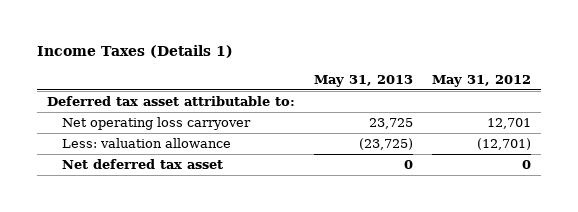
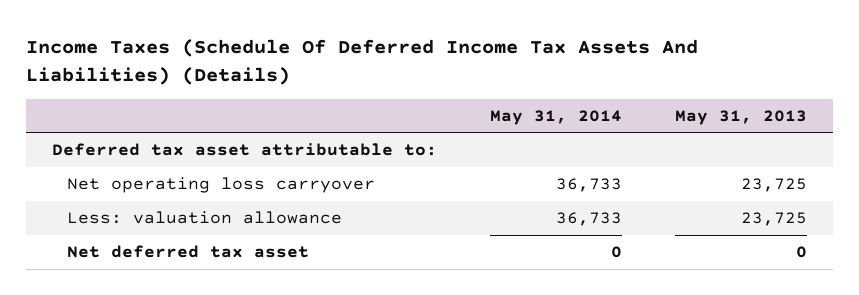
- Income Taxes (Details 1)
+ Income Taxes (Schedule Of Deferred Income Tax Assets And Liabilities) (Details)
- | May 31, 2013 | May 31, 2012
+ | May 31, 2014 | May 31, 2013
- Less: valuation allowance | (23,725) | (12,701)
+ Less: valuation allowance | 36,733 | 23,725

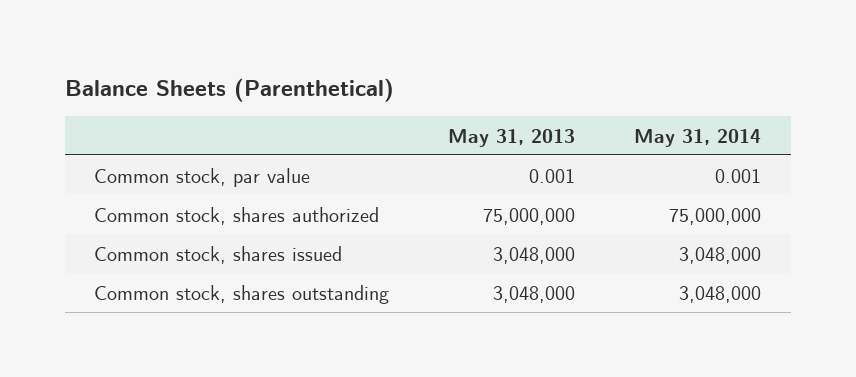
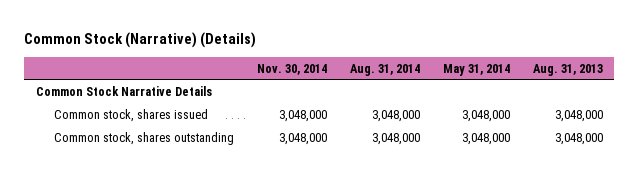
- Balance Sheets (Parenthetical)
+ Common Stock (Narrative) (Details)
- | May 31, 2013 | May 31, 2014
+ | Nov. 30, 2014 | Aug. 31, 2014 | May 31, 2014 | Aug. 31, 2013
- Common stock, par value | 0.001 | 0.001
- Common stock, shares authorized | 75,000,000 | 75,000,000
+ Common Stock Narrative Details

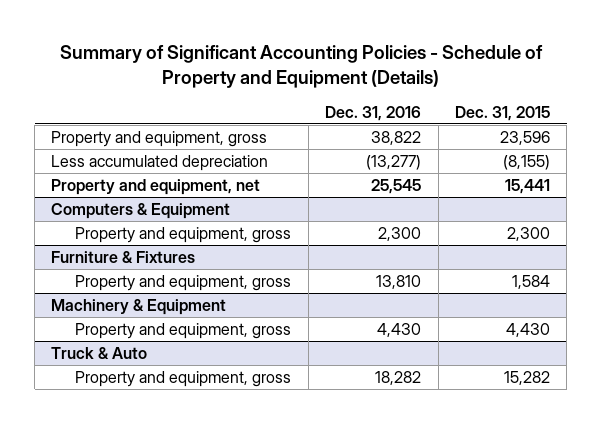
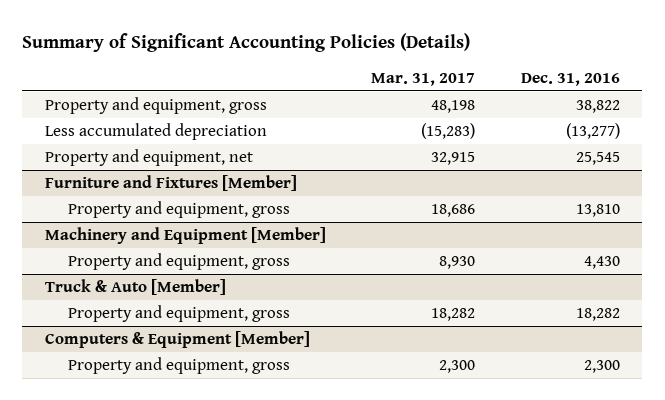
- Summary of Significant Accounting Policies - Schedule of Property and Equipment (Details)
+ Summary of Significant Accounting Policies (Details)
- | Dec. 31, 2016 | Dec. 31, 2015
+ | Mar. 31, 2017 | Dec. 31, 2016
- Computers & Equipment
- Property and equipment, gross | 2,300 | 2,300
- Furniture & Fixtures
+ Furniture and Fixtures [Member]
- Machinery & Equipment
+ Machinery and Equipment [Member]
- Truck & Auto
+ Truck & Auto [Member]
+ Computers & Equipment [Member]
+ Property and equipment, gross | 2,300 | 2,300

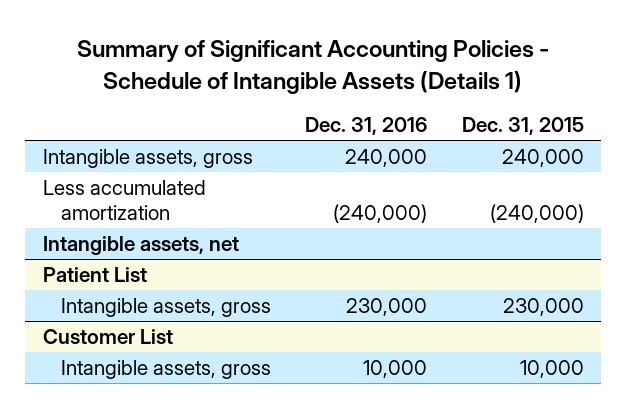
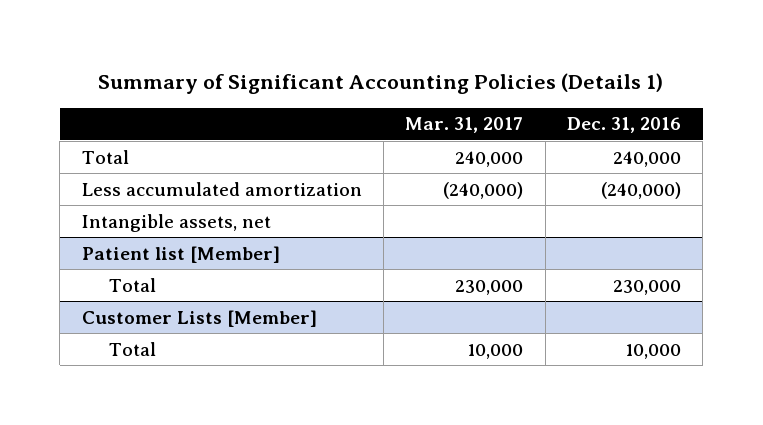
- Summary of Significant Accounting Policies - Schedule of Intangible Assets (Details 1)
+ Summary of Significant Accounting Policies (Details 1)
- | Dec. 31, 2016 | Dec. 31, 2015
+ | Mar. 31, 2017 | Dec. 31, 2016
- Intangible assets, gross | 240,000 | 240,000
+ Total | 240,000 | 240,000
- Patient List
- Intangible assets, gross | 230,000 | 230,000
- Customer List
- Intangible assets, gross | 10,000 | 10,000
+ Patient list [Member]
+ Total | 230,000 | 230,000
+ Customer Lists [Member]
+ Total | 10,000 | 10,000

